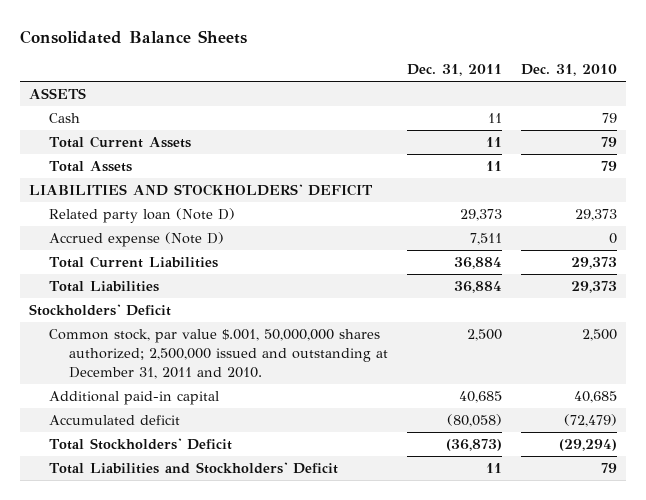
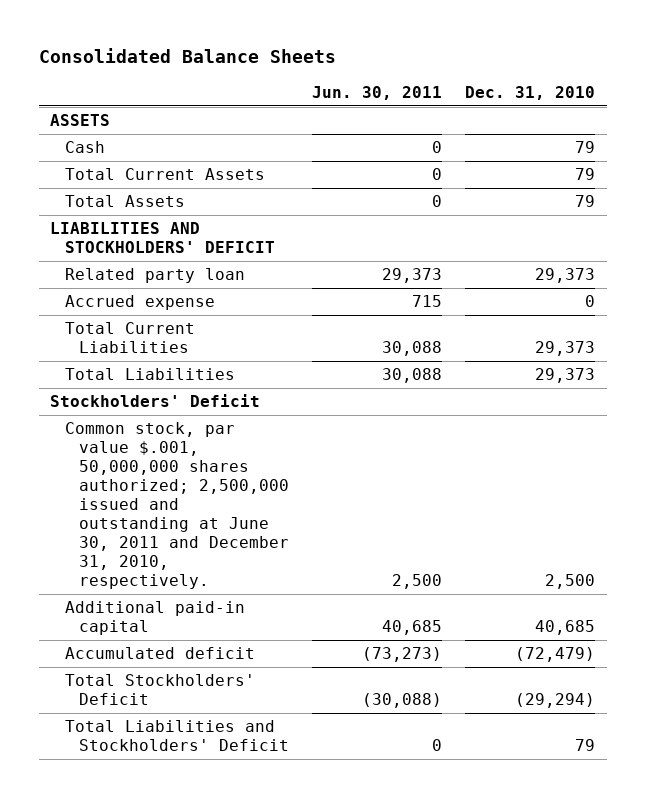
- | Dec. 31, 2011 | Dec. 31, 2010
+ | Jun. 30, 2011 | Dec. 31, 2010
- Related party loan (Note D) | 29,373 | 29,373
- Accrued expense (Note D) | 7,511 | 0
+ Related party loan | 29,373 | 29,373
+ Accrued expense | 715 | 0
- Common stock, par value $.001, 50,000,000 shares authorized; 2,500,000 issued and outstanding at December 31, 2011 and 2010. | 2,500 | 2,500
+ Common stock, par value $.001, 50,000,000 shares authorized; 2,500,000 issued and outstanding at June 30, 2011 and December 31, 2010, respectively. | 2,500 | 2,500

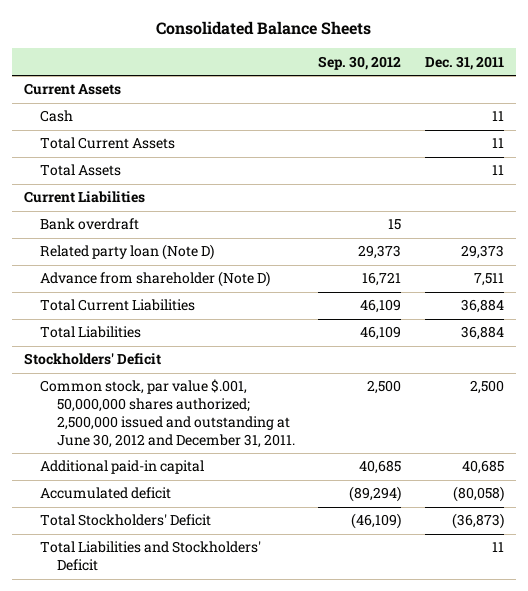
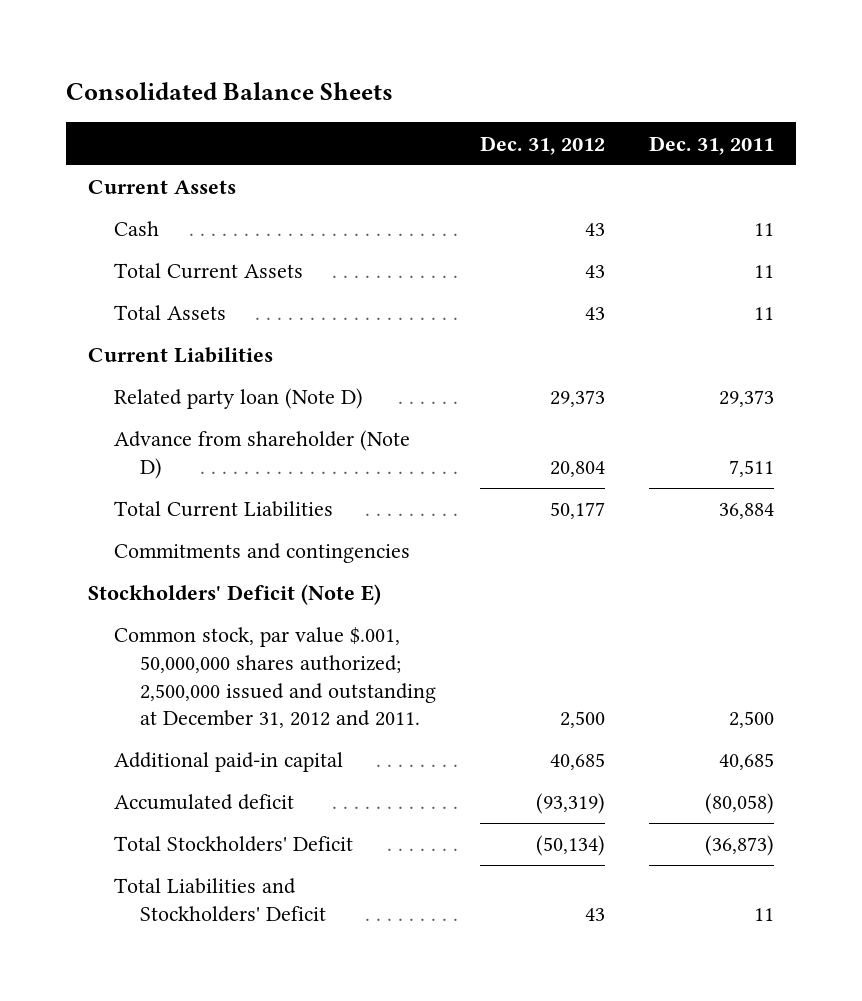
- | Sep. 30, 2012 | Dec. 31, 2011
+ | Dec. 31, 2012 | Dec. 31, 2011
- Bank overdraft | 15 |
- Total Liabilities | 46,109 | 36,884
- Stockholders' Deficit
- Common stock, par value $.001, 50,000,000 shares authorized; 2,500,000 issued and outstanding at June 30, 2012 and December 31, 2011. | 2,500 | 2,500
+ Commitments and contingencies
+ Stockholders' Deficit (Note E)
+ Common stock, par value $.001, 50,000,000 shares authorized; 2,500,000 issued and outstanding at December 31, 2012 and 2011. | 2,500 | 2,500

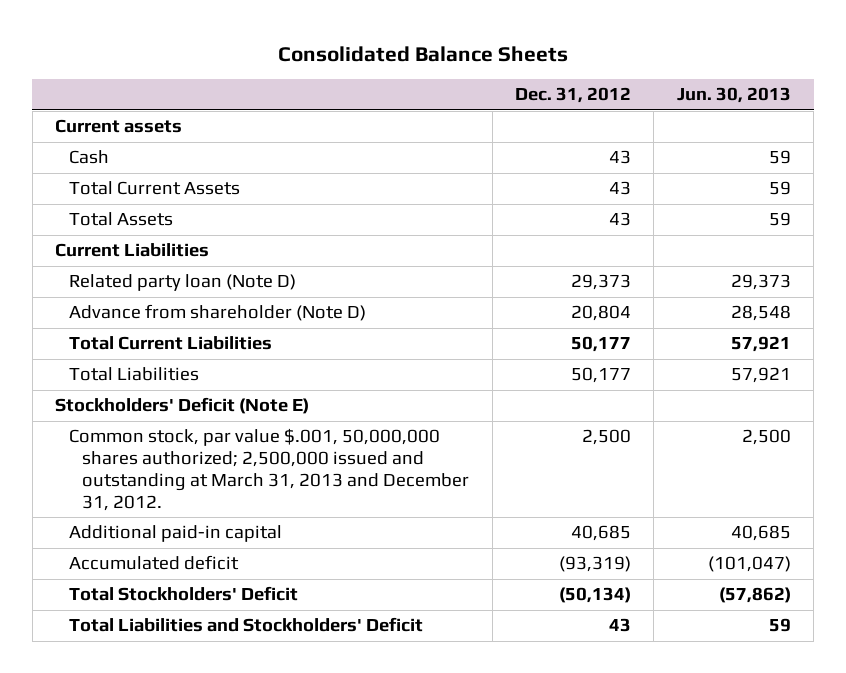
- | Dec. 31, 2012 | Dec. 31, 2011
+ | Dec. 31, 2012 | Jun. 30, 2013
- Current Assets
+ Current assets
- Commitments and contingencies
+ Total Liabilities | 50,177 | 57,921
- Common stock, par value $.001, 50,000,000 shares authorized; 2,500,000 issued and outstanding at December 31, 2012 and 2011. | 2,500 | 2,500
+ Common stock, par value $.001, 50,000,000 shares authorized; 2,500,000 issued and outstanding at March 31, 2013 and December 31, 2012. | 2,500 | 2,500

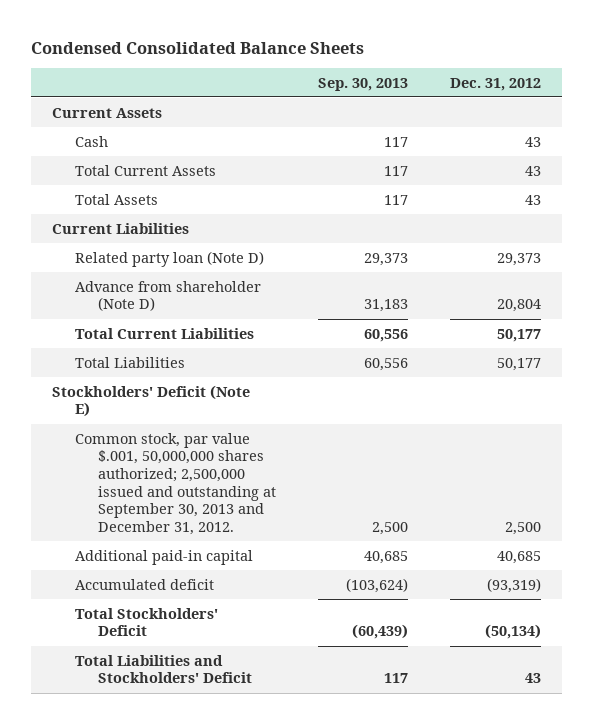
- Consolidated Balance Sheets
+ Condensed Consolidated Balance Sheets
- | Dec. 31, 2012 | Jun. 30, 2013
+ | Sep. 30, 2013 | Dec. 31, 2012
- Current assets
+ Current Assets
- Common stock, par value $.001, 50,000,000 shares authorized; 2,500,000 issued and outstanding at March 31, 2013 and December 31, 2012. | 2,500 | 2,500
+ Common stock, par value $.001, 50,000,000 shares authorized; 2,500,000 issued and outstanding at September 30, 2013 and December 31, 2012. | 2,500 | 2,500

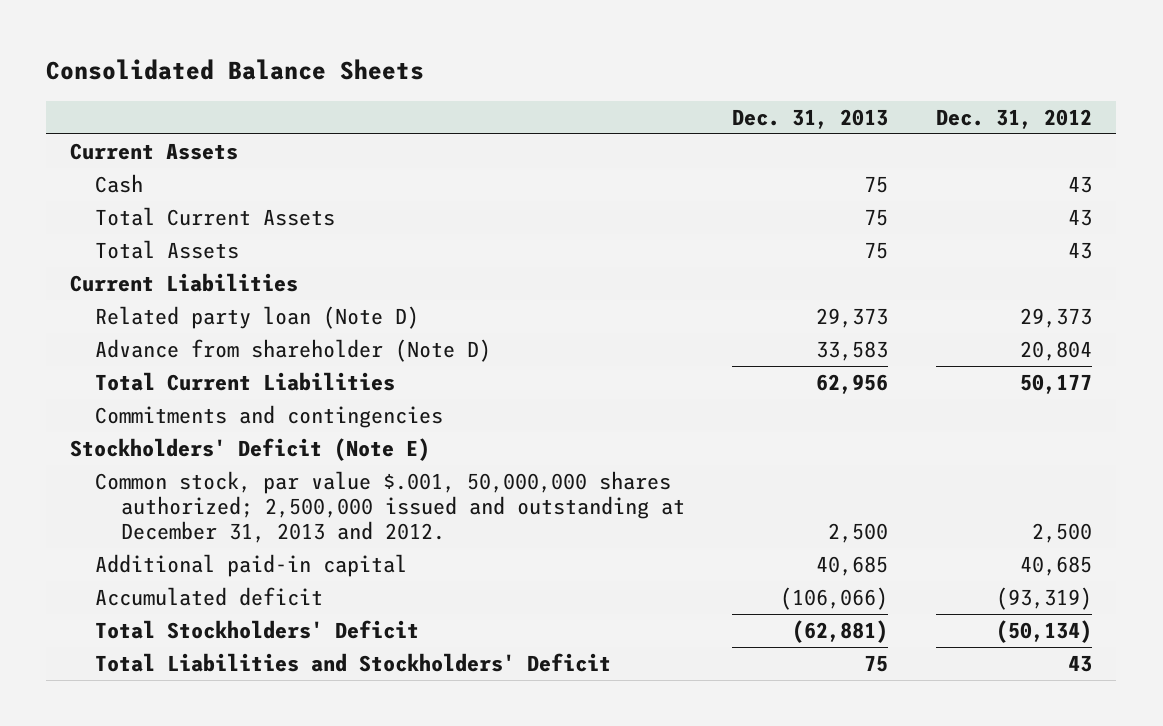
- Condensed Consolidated Balance Sheets
+ Consolidated Balance Sheets
- | Sep. 30, 2013 | Dec. 31, 2012
+ | Dec. 31, 2013 | Dec. 31, 2012
- Total Liabilities | 60,556 | 50,177
+ Commitments and contingencies
- Common stock, par value $.001, 50,000,000 shares authorized; 2,500,000 issued and outstanding at September 30, 2013 and December 31, 2012. | 2,500 | 2,500
+ Common stock, par value $.001, 50,000,000 shares authorized; 2,500,000 issued and outstanding at December 31, 2013 and 2012. | 2,500 | 2,500

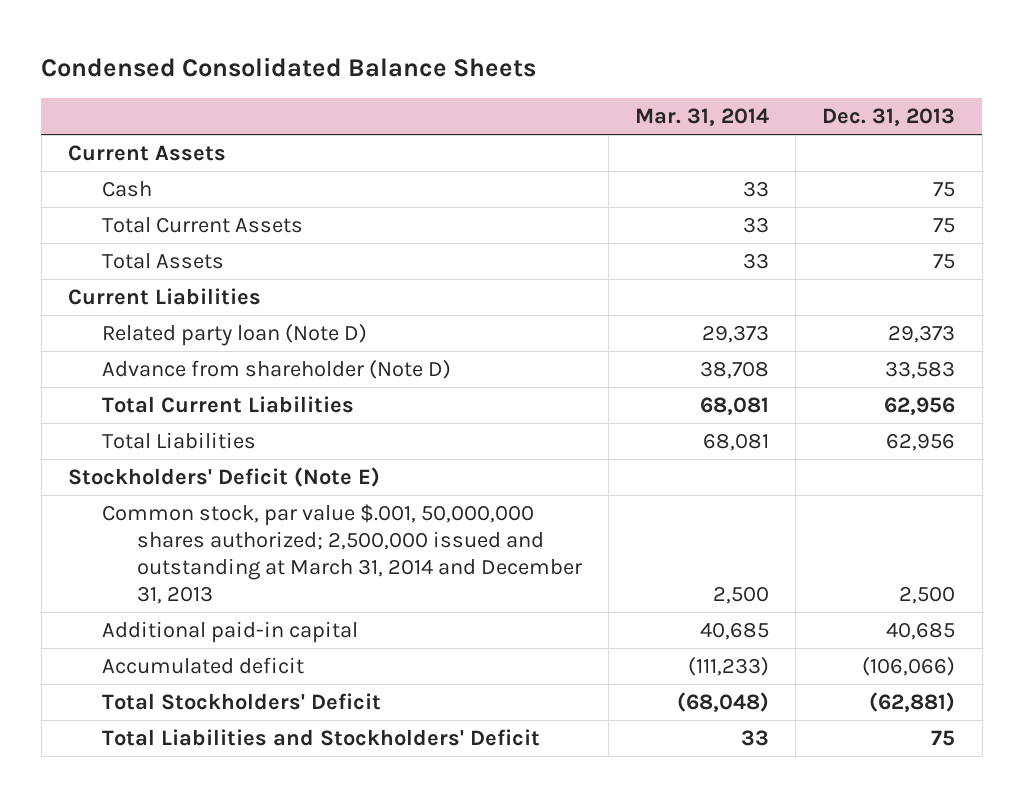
- Consolidated Balance Sheets
+ Condensed Consolidated Balance Sheets
- | Dec. 31, 2013 | Dec. 31, 2012
+ | Mar. 31, 2014 | Dec. 31, 2013
- Commitments and contingencies
+ Total Liabilities | 68,081 | 62,956
- Common stock, par value $.001, 50,000,000 shares authorized; 2,500,000 issued and outstanding at December 31, 2013 and 2012. | 2,500 | 2,500
+ Common stock, par value $.001, 50,000,000 shares authorized; 2,500,000 issued and outstanding at March 31, 2014 and December 31, 2013 | 2,500 | 2,500

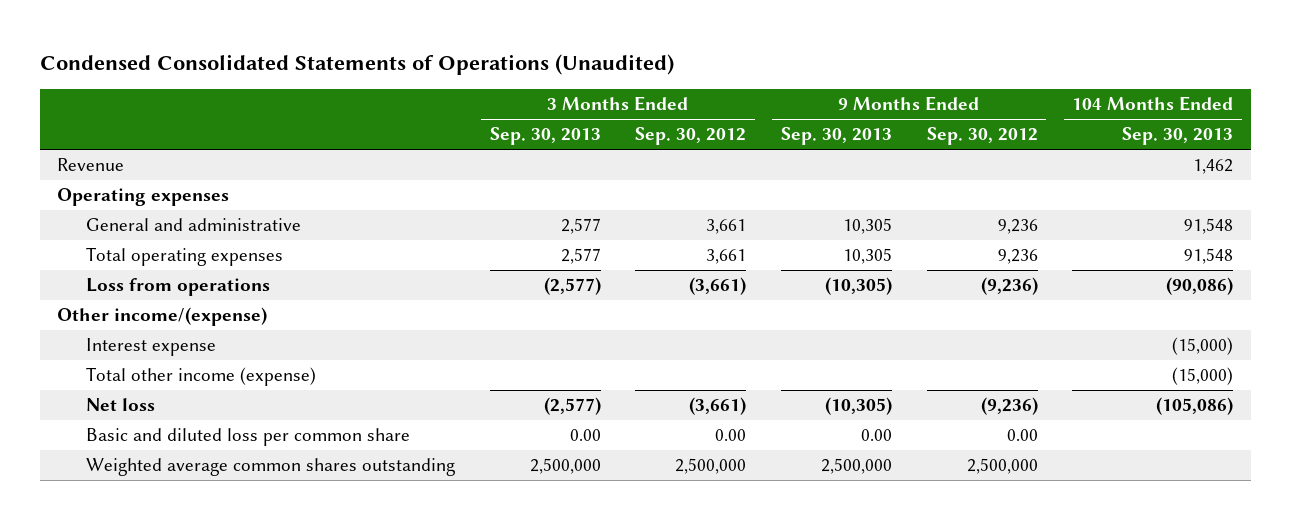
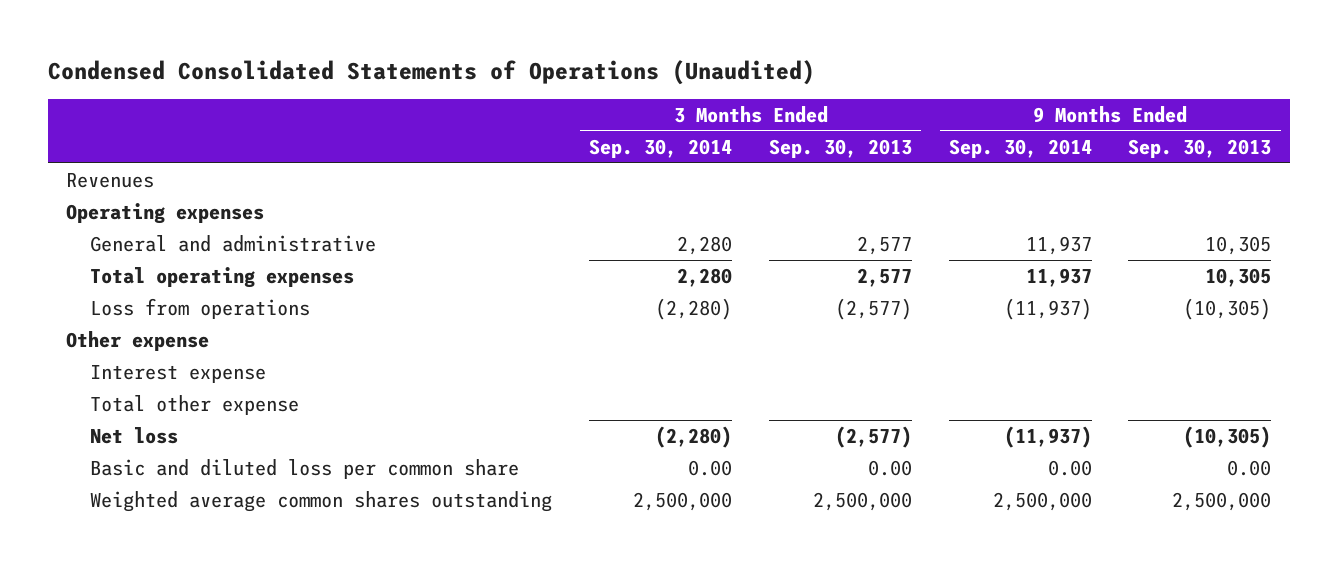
- | 3 Months Ended Sep. 30, 2013 | 3 Months Ended Sep. 30, 2012 | 9 Months Ended Sep. 30, 2013 | 9 Months Ended Sep. 30, 2012 | 104 Months Ended Sep. 30, 2013
+ | 3 Months Ended Sep. 30, 2014 | 3 Months Ended Sep. 30, 2013 | 9 Months Ended Sep. 30, 2014 | 9 Months Ended Sep. 30, 2013
- Revenue | | | | | 1,462
+ Revenues
- Other income/(expense)
+ Other expense
- Total other income (expense) | | | | | (15,000)
+ Total other expense

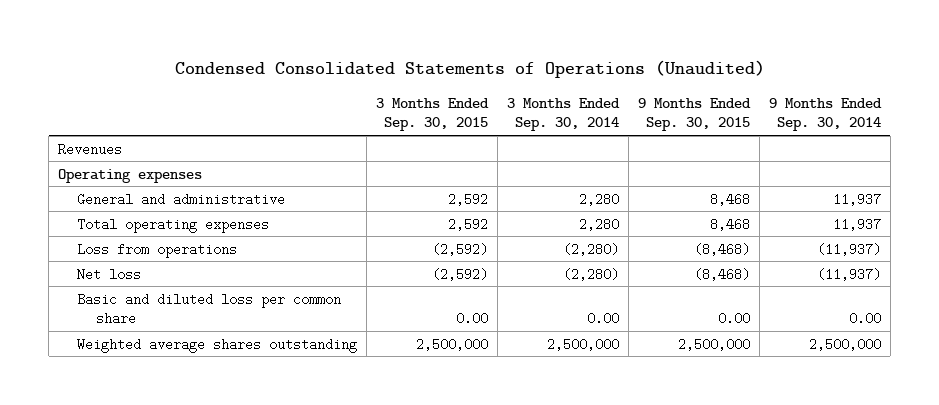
- | 3 Months Ended Sep. 30, 2014 | 3 Months Ended Sep. 30, 2013 | 9 Months Ended Sep. 30, 2014 | 9 Months Ended Sep. 30, 2013
+ | 3 Months Ended Sep. 30, 2015 | 3 Months Ended Sep. 30, 2014 | 9 Months Ended Sep. 30, 2015 | 9 Months Ended Sep. 30, 2014
- Other expense
- Interest expense
- Total other expense
- Weighted average common shares outstanding | 2,500,000 | 2,500,000 | 2,500,000 | 2,500,000
+ Weighted average shares outstanding | 2,500,000 | 2,500,000 | 2,500,000 | 2,500,000

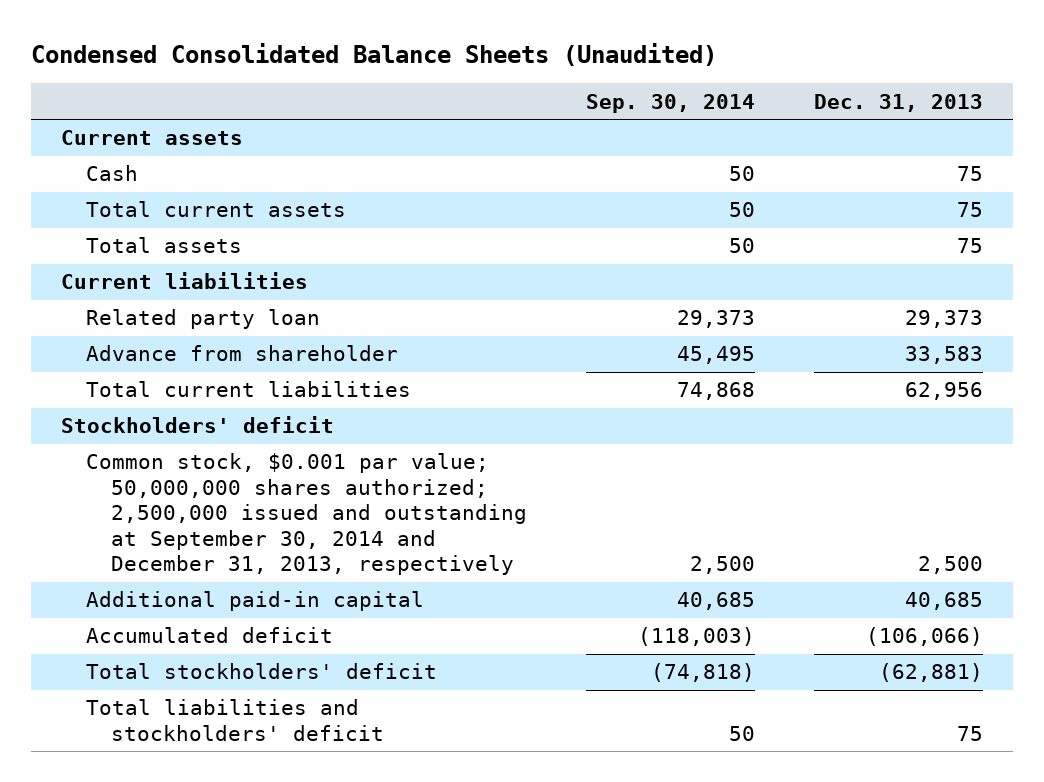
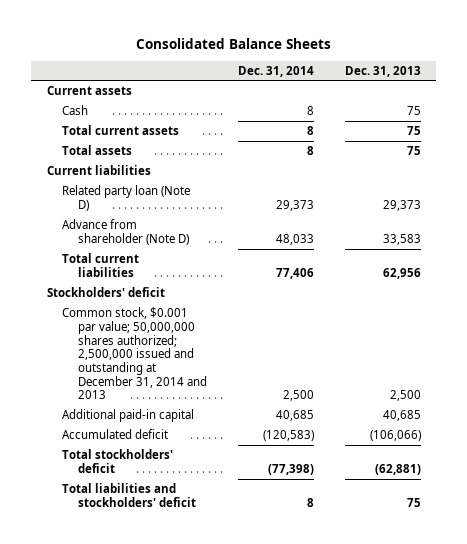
- Condensed Consolidated Balance Sheets (Unaudited)
+ Consolidated Balance Sheets
- | Sep. 30, 2014 | Dec. 31, 2013
+ | Dec. 31, 2014 | Dec. 31, 2013
- Related party loan | 29,373 | 29,373
- Advance from shareholder | 45,495 | 33,583
+ Related party loan (Note D) | 29,373 | 29,373
+ Advance from shareholder (Note D) | 48,033 | 33,583
- Common stock, $0.001 par value; 50,000,000 shares authorized; 2,500,000 issued and outstanding at September 30, 2014 and December 31, 2013, respectively | 2,500 | 2,500
+ Common stock, $0.001 par value; 50,000,000 shares authorized; 2,500,000 issued and outstanding at December 31, 2014 and 2013 | 2,500 | 2,500

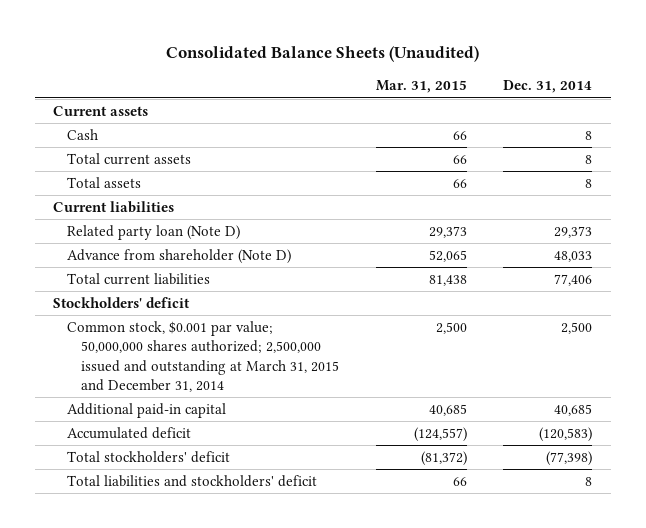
- Consolidated Balance Sheets
+ Consolidated Balance Sheets (Unaudited)
- | Dec. 31, 2014 | Dec. 31, 2013
+ | Mar. 31, 2015 | Dec. 31, 2014
- Common stock, $0.001 par value; 50,000,000 shares authorized; 2,500,000 issued and outstanding at December 31, 2014 and 2013 | 2,500 | 2,500
+ Common stock, $0.001 par value; 50,000,000 shares authorized; 2,500,000 issued and outstanding at March 31, 2015 and December 31, 2014 | 2,500 | 2,500

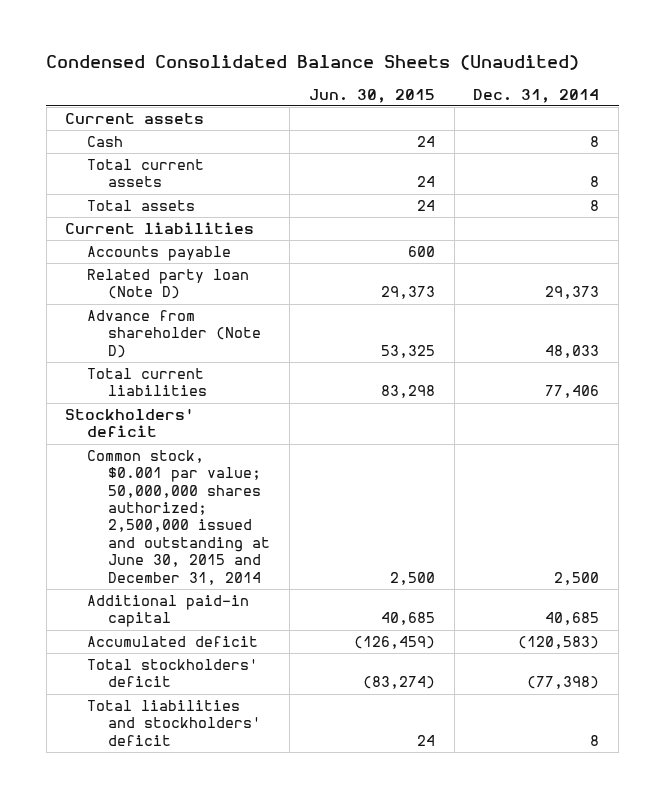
- Consolidated Balance Sheets (Unaudited)
+ Condensed Consolidated Balance Sheets (Unaudited)
- | Mar. 31, 2015 | Dec. 31, 2014
+ | Jun. 30, 2015 | Dec. 31, 2014
+ Accounts payable | 600 |
- Common stock, $0.001 par value; 50,000,000 shares authorized; 2,500,000 issued and outstanding at March 31, 2015 and December 31, 2014 | 2,500 | 2,500
+ Common stock, $0.001 par value; 50,000,000 shares authorized; 2,500,000 issued and outstanding at June 30, 2015 and December 31, 2014 | 2,500 | 2,500

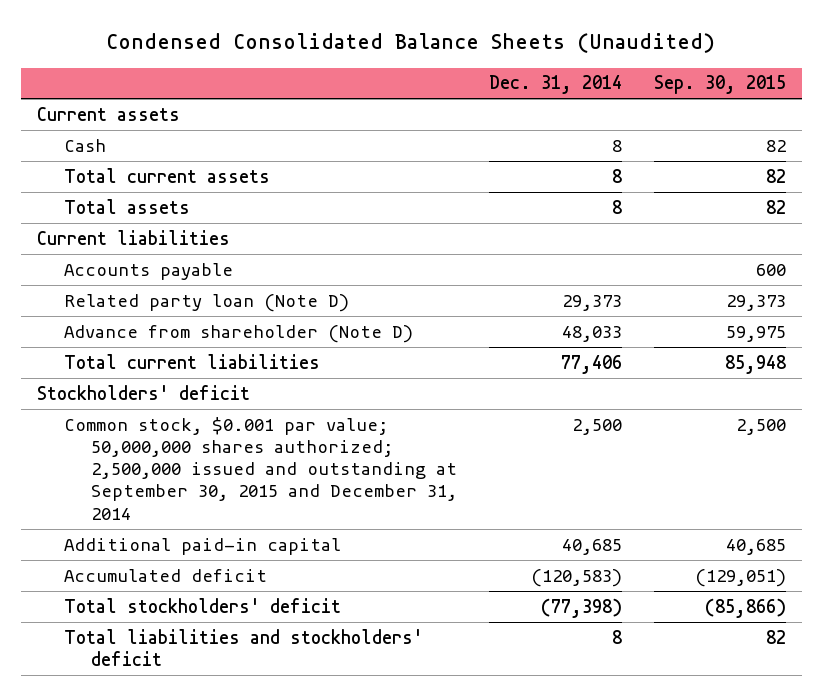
- | Jun. 30, 2015 | Dec. 31, 2014
+ | Dec. 31, 2014 | Sep. 30, 2015
- Common stock, $0.001 par value; 50,000,000 shares authorized; 2,500,000 issued and outstanding at June 30, 2015 and December 31, 2014 | 2,500 | 2,500
+ Common stock, $0.001 par value; 50,000,000 shares authorized; 2,500,000 issued and outstanding at September 30, 2015 and December 31, 2014 | 2,500 | 2,500

